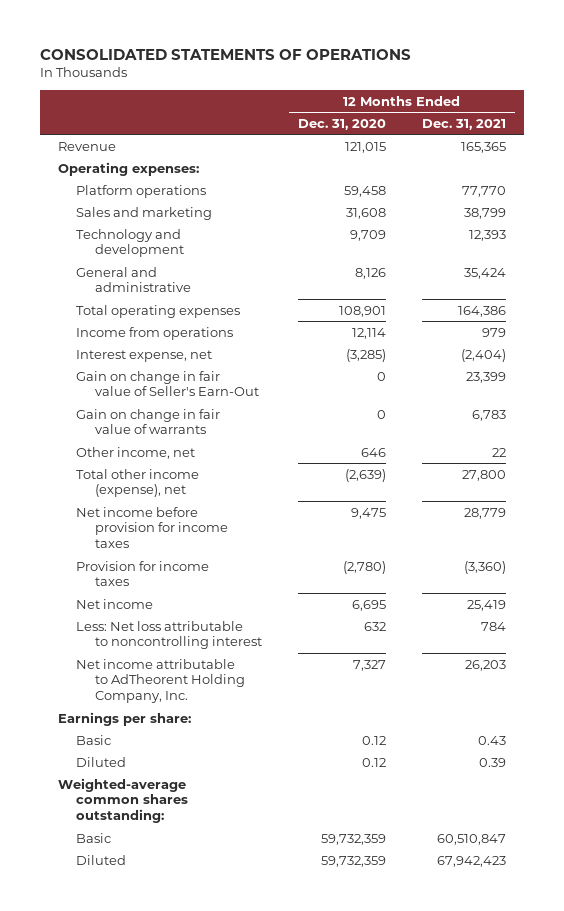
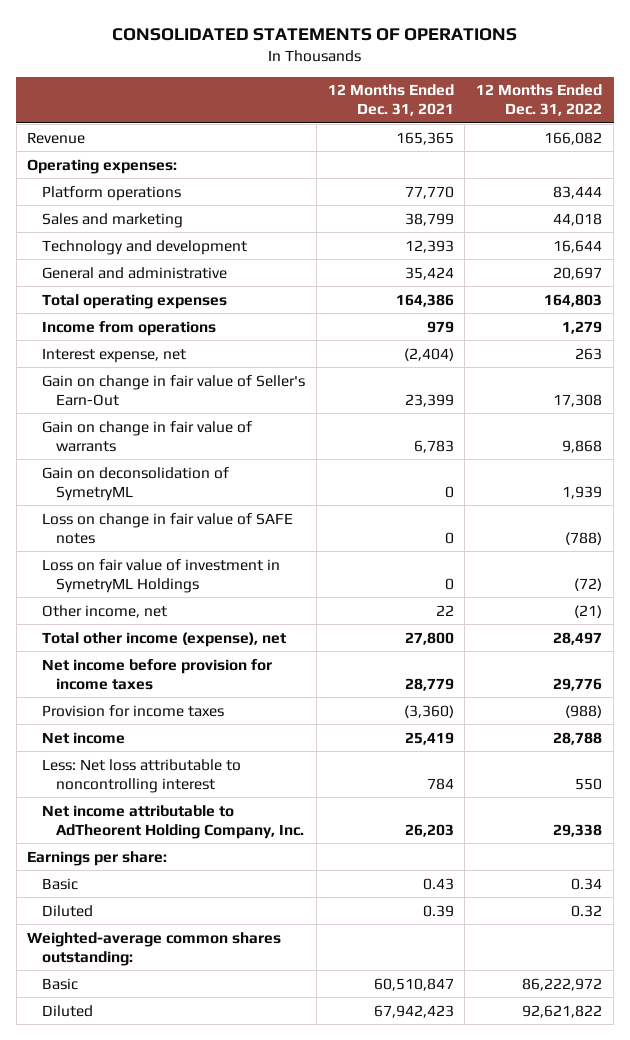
- | 12 Months Ended Dec. 31, 2020 | 12 Months Ended Dec. 31, 2021
+ | 12 Months Ended Dec. 31, 2021 | 12 Months Ended Dec. 31, 2022
+ Gain on deconsolidation of SymetryML | 0 | 1,939
+ Loss on change in fair value of SAFE notes | 0 | (788)
+ Loss on fair value of investment in SymetryML Holdings | 0 | (72)

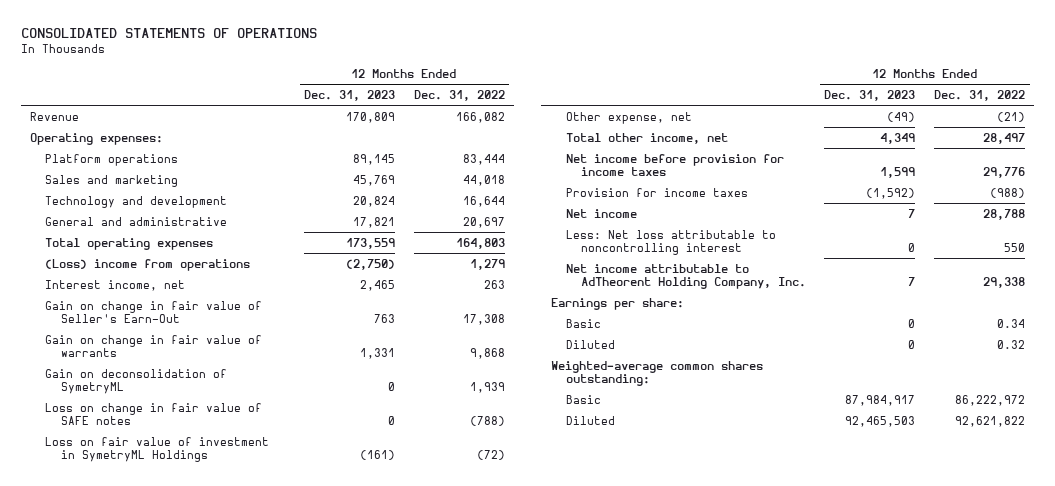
- | 12 Months Ended Dec. 31, 2021 | 12 Months Ended Dec. 31, 2022
+ | 12 Months Ended Dec. 31, 2023 | 12 Months Ended Dec. 31, 2022
- Income from operations | 979 | 1,279
- Interest expense, net | (2,404) | 263
+ (Loss) income from operations | (2,750) | 1,279
+ Interest income, net | 2,465 | 263
- Other income, net | 22 | (21)
- Total other income (expense), net | 27,800 | 28,497
+ Other expense, net | (49) | (21)
+ Total other income, net | 4,349 | 28,497

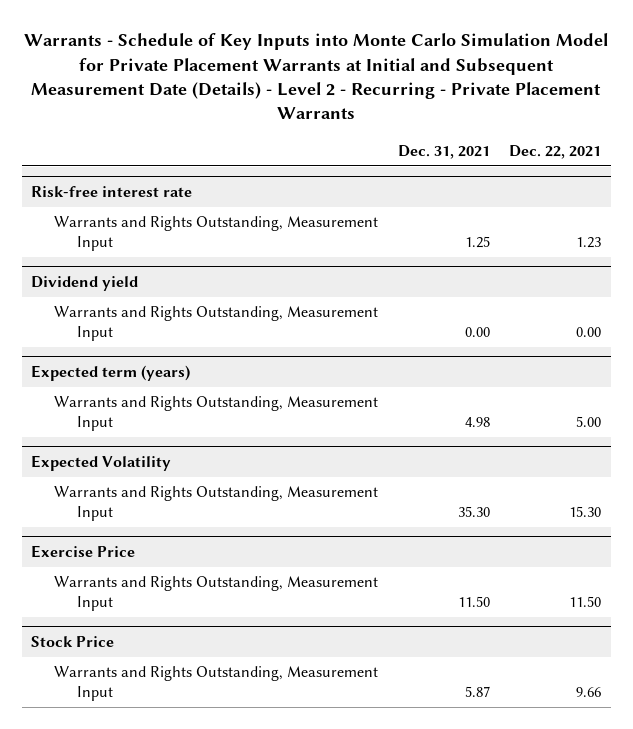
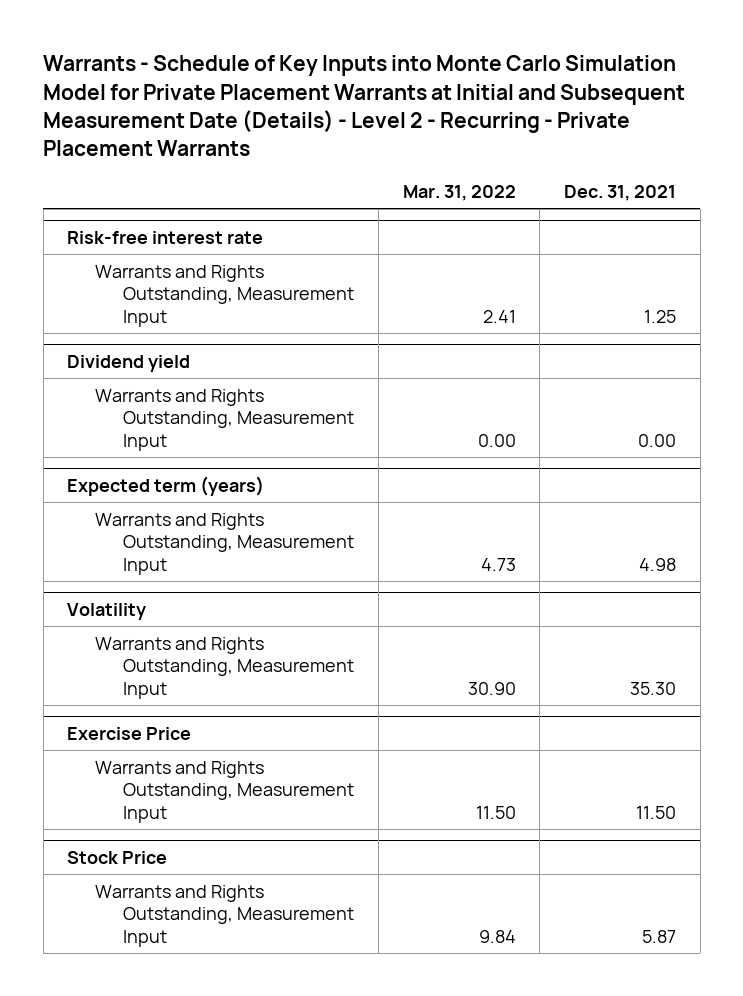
- | Dec. 31, 2021 | Dec. 22, 2021
+ | Mar. 31, 2022 | Dec. 31, 2021
- Expected Volatility
+ Volatility

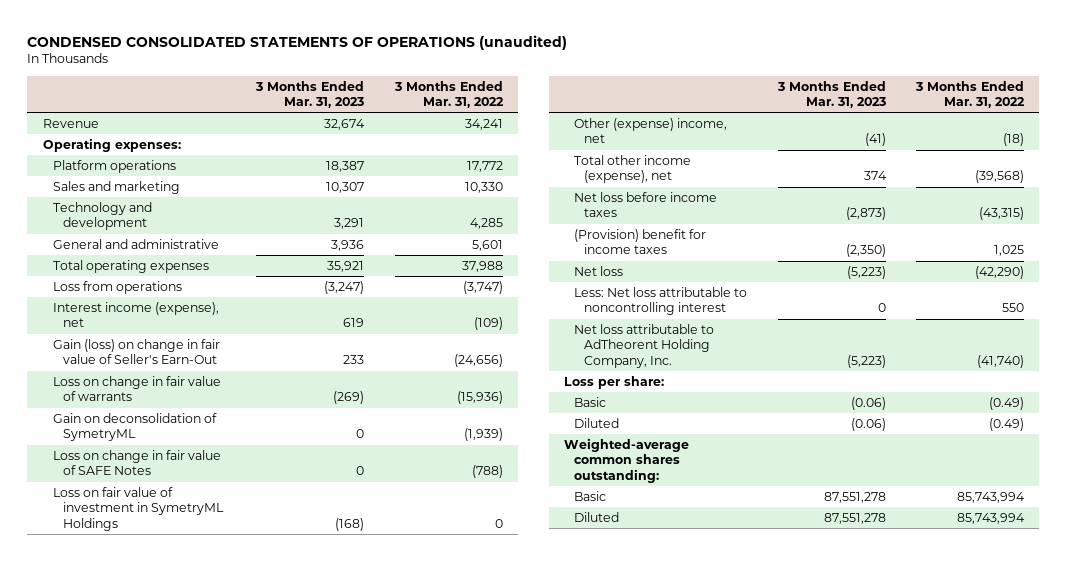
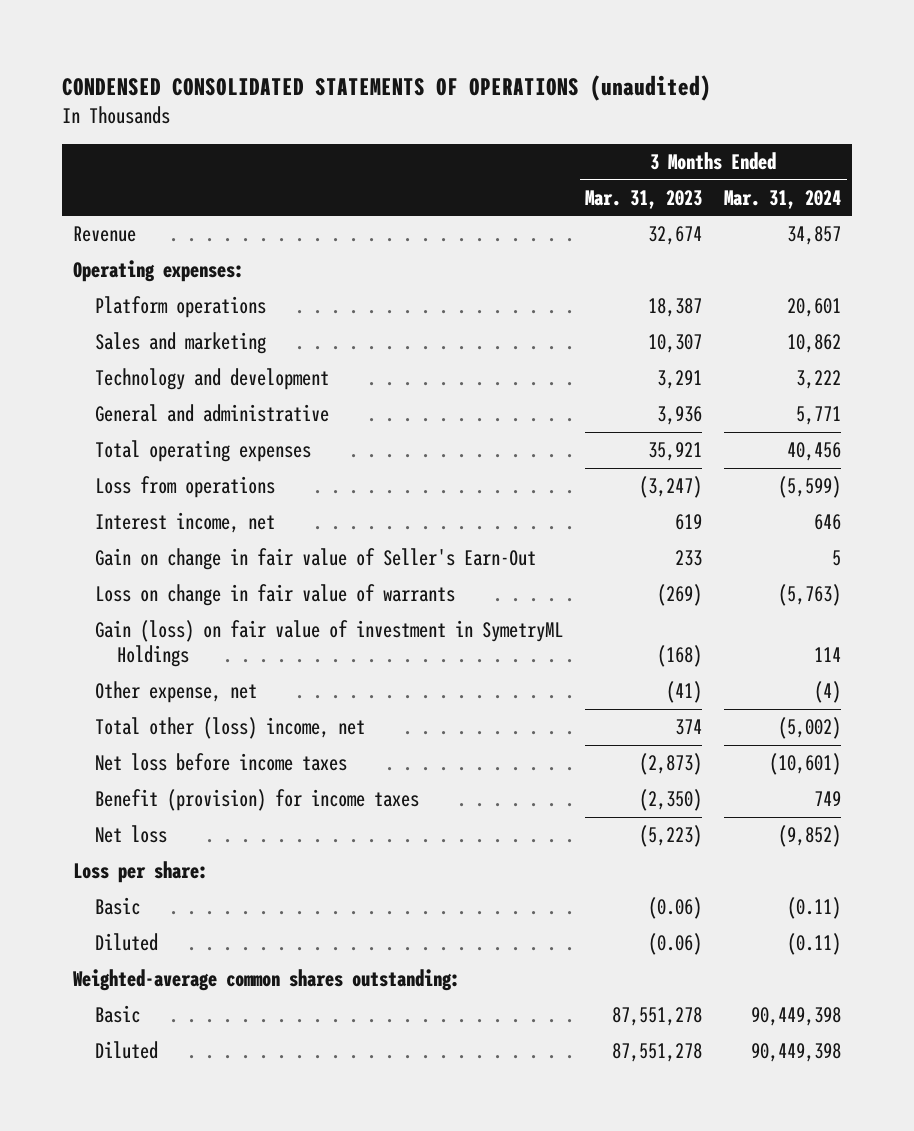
- | 3 Months Ended Mar. 31, 2023 | 3 Months Ended Mar. 31, 2022
+ | 3 Months Ended Mar. 31, 2023 | 3 Months Ended Mar. 31, 2024
- Interest income (expense), net | 619 | (109)
- Gain (loss) on change in fair value of Seller's Earn-Out | 233 | (24,656)
+ Interest income, net | 619 | 646
+ Gain on change in fair value of Seller's Earn-Out | 233 | 5
- Gain on deconsolidation of SymetryML | 0 | (1,939)
- Loss on change in fair value of SAFE Notes | 0 | (788)
- Loss on fair value of investment in SymetryML Holdings | (168) | 0
- Other (expense) income, net | (41) | (18)
- Total other income (expense), net | 374 | (39,568)
+ Gain (loss) on fair value of investment in SymetryML Holdings | (168) | 114
+ Other expense, net | (41) | (4)
+ Total other (loss) income, net | 374 | (5,002)
- (Provision) benefit for income taxes | (2,350) | 1,025
+ Benefit (provision) for income taxes | (2,350) | 749
- Less: Net loss attributable to noncontrolling interest | 0 | 550
- Net loss attributable to AdTheorent Holding Company, Inc. | (5,223) | (41,740)

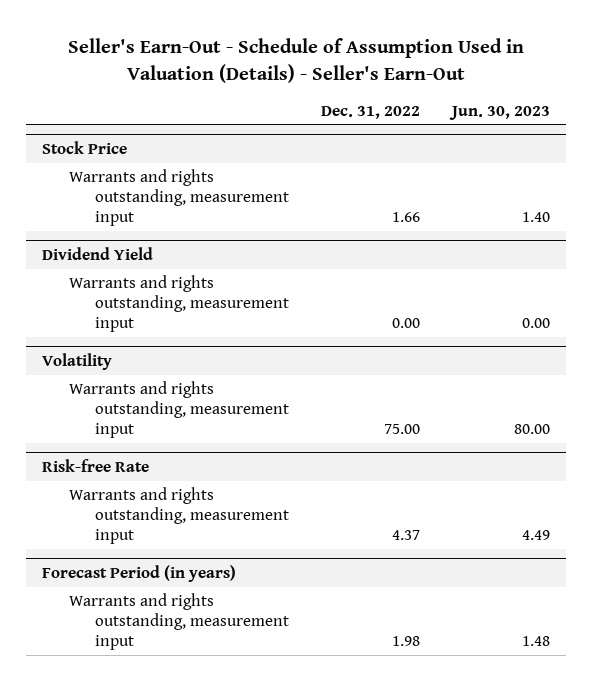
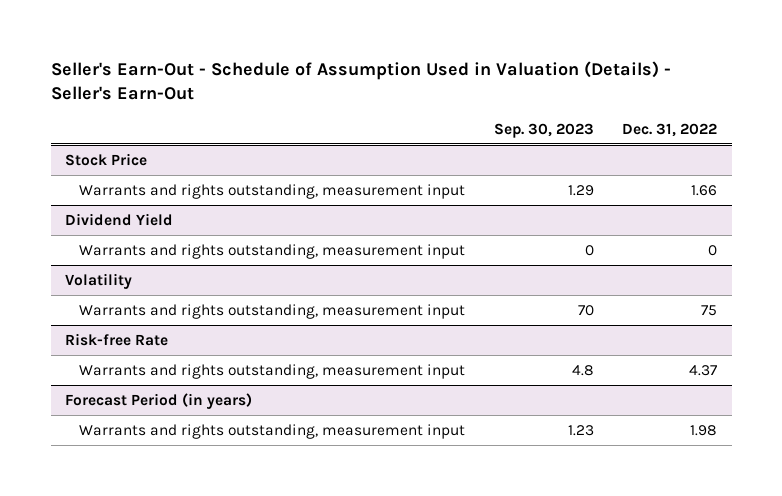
- | Dec. 31, 2022 | Jun. 30, 2023
+ | Sep. 30, 2023 | Dec. 31, 2022
@ Dividend Yield
- Warrants and rights outstanding, measurement input | 0.00 | 0.00
+ Warrants and rights outstanding, measurement input | 0 | 0
@ Volatility
- Warrants and rights outstanding, measurement input | 75.00 | 80.00
+ Warrants and rights outstanding, measurement input | 70 | 75

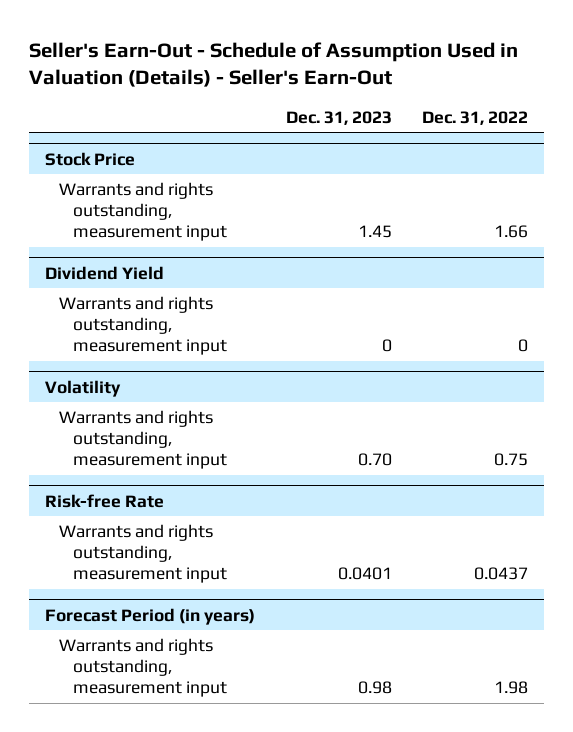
- | Sep. 30, 2023 | Dec. 31, 2022
+ | Dec. 31, 2023 | Dec. 31, 2022
@ Volatility
- Warrants and rights outstanding, measurement input | 70 | 75
+ Warrants and rights outstanding, measurement input | 0.70 | 0.75
@ Risk-free Rate
- Warrants and rights outstanding, measurement input | 4.8 | 4.37
+ Warrants and rights outstanding, measurement input | 0.0401 | 0.0437

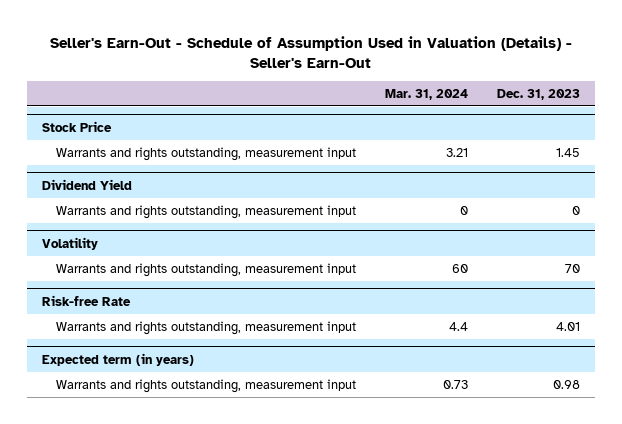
- | Dec. 31, 2023 | Dec. 31, 2022
+ | Mar. 31, 2024 | Dec. 31, 2023
@ Volatility
- Warrants and rights outstanding, measurement input | 0.70 | 0.75
+ Warrants and rights outstanding, measurement input | 60 | 70
@ Risk-free Rate
- Warrants and rights outstanding, measurement input | 0.0401 | 0.0437
- Forecast Period (in years)
@ Risk-free Rate
+ Warrants and rights outstanding, measurement input | 4.4 | 4.01
+ Expected term (in years)

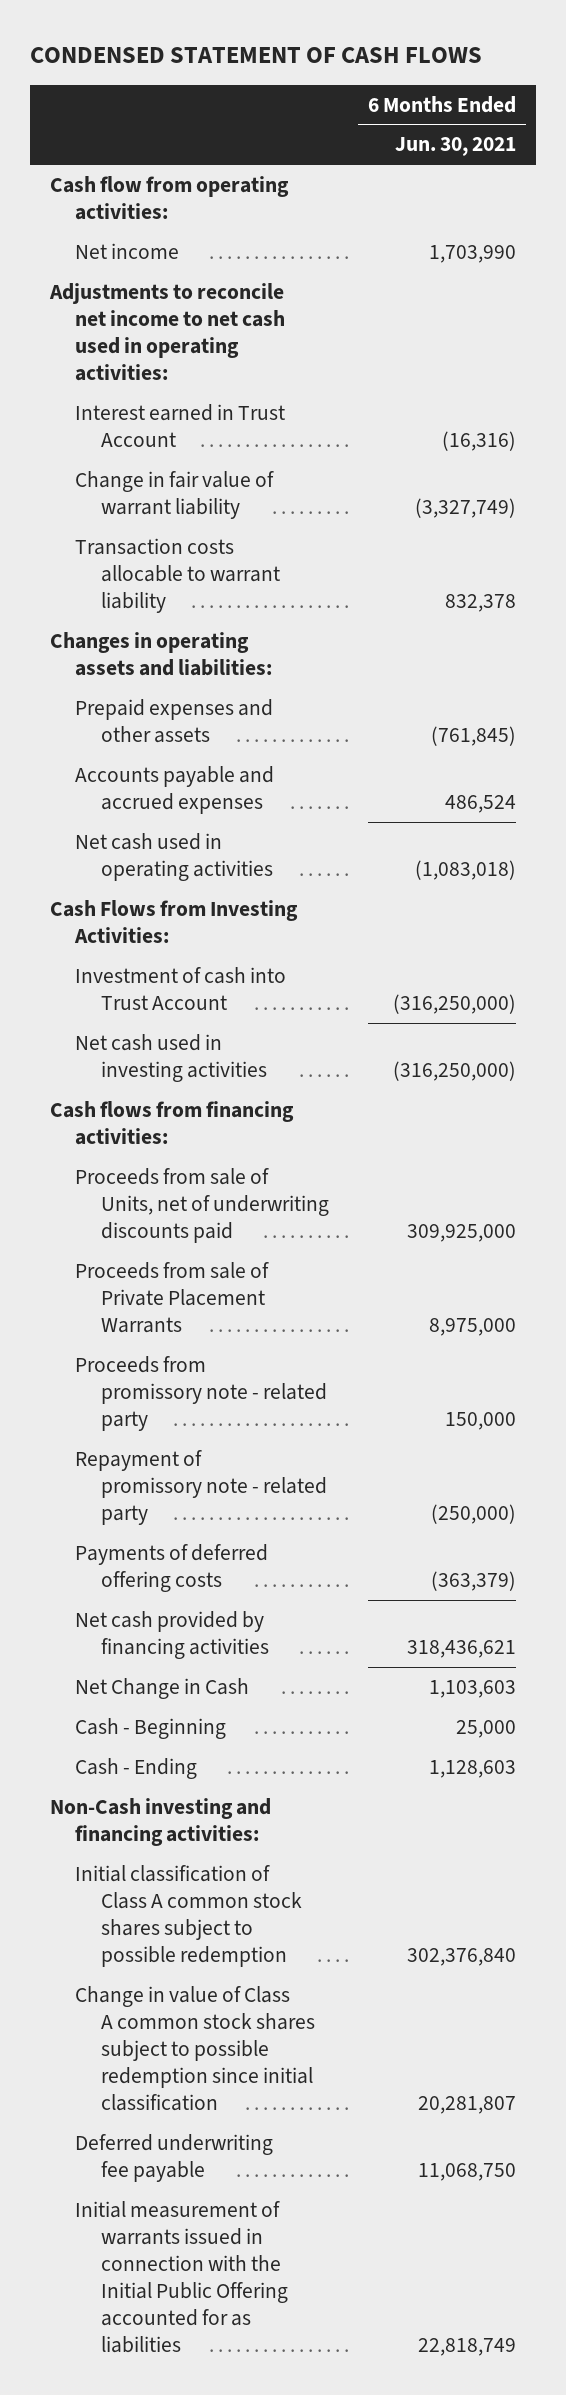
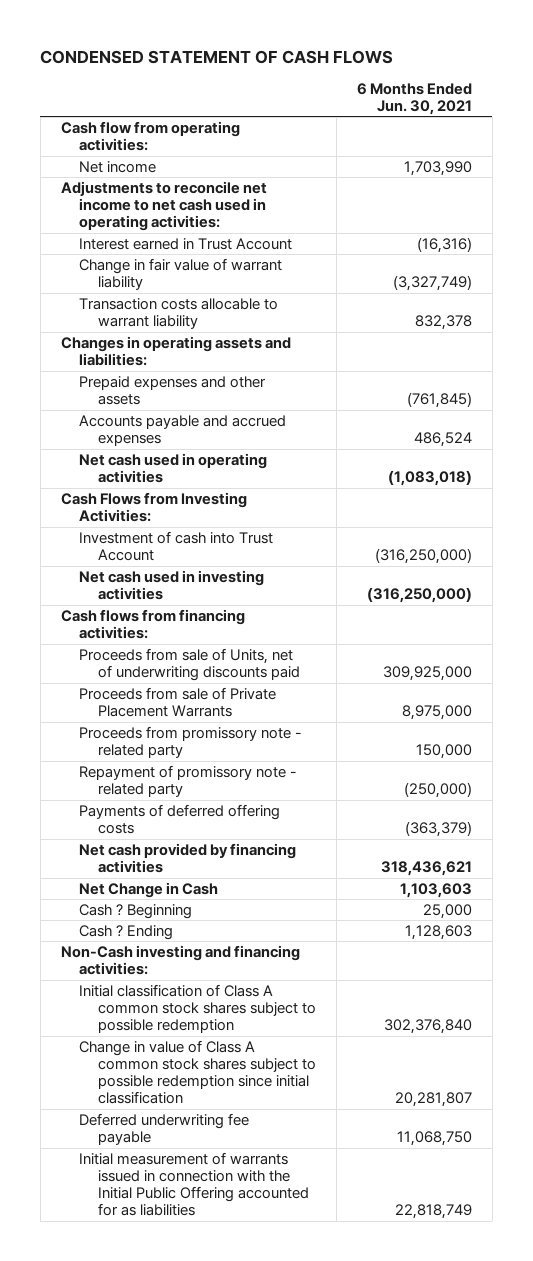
- Cash - Beginning | 25,000
- Cash - Ending | 1,128,603
+ Cash ? Beginning | 25,000
+ Cash ? Ending | 1,128,603

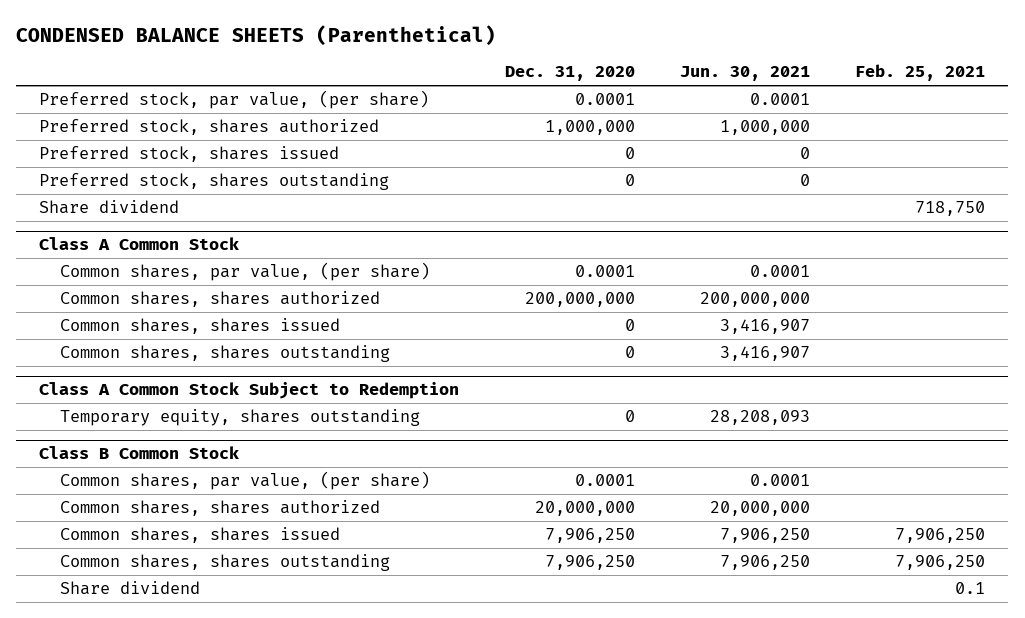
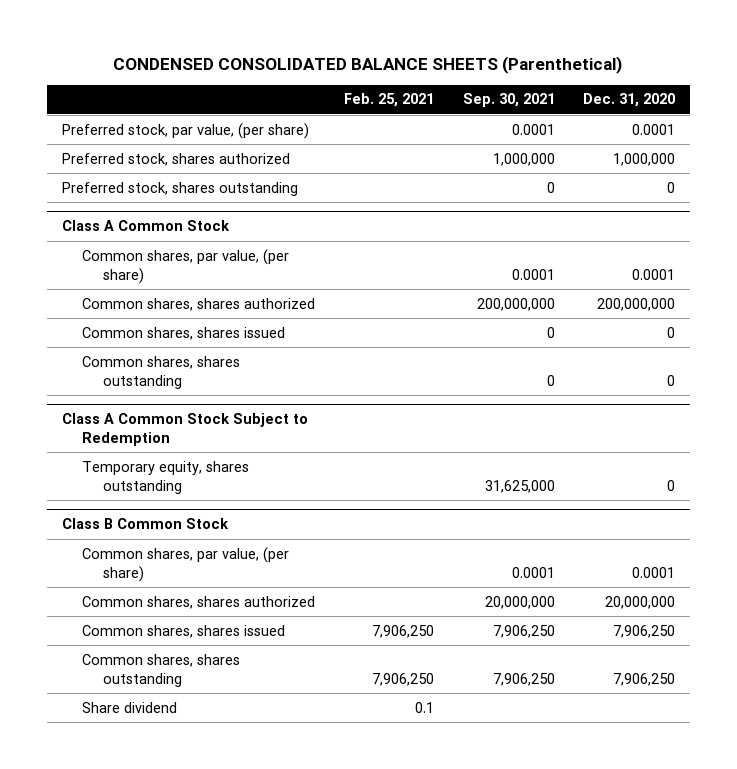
- CONDENSED BALANCE SHEETS (Parenthetical)
+ CONDENSED CONSOLIDATED BALANCE SHEETS (Parenthetical)
- | Dec. 31, 2020 | Jun. 30, 2021 | Feb. 25, 2021
+ | Feb. 25, 2021 | Sep. 30, 2021 | Dec. 31, 2020
- Preferred stock, shares issued | 0 | 0 |
- Share dividend | | | 718,750

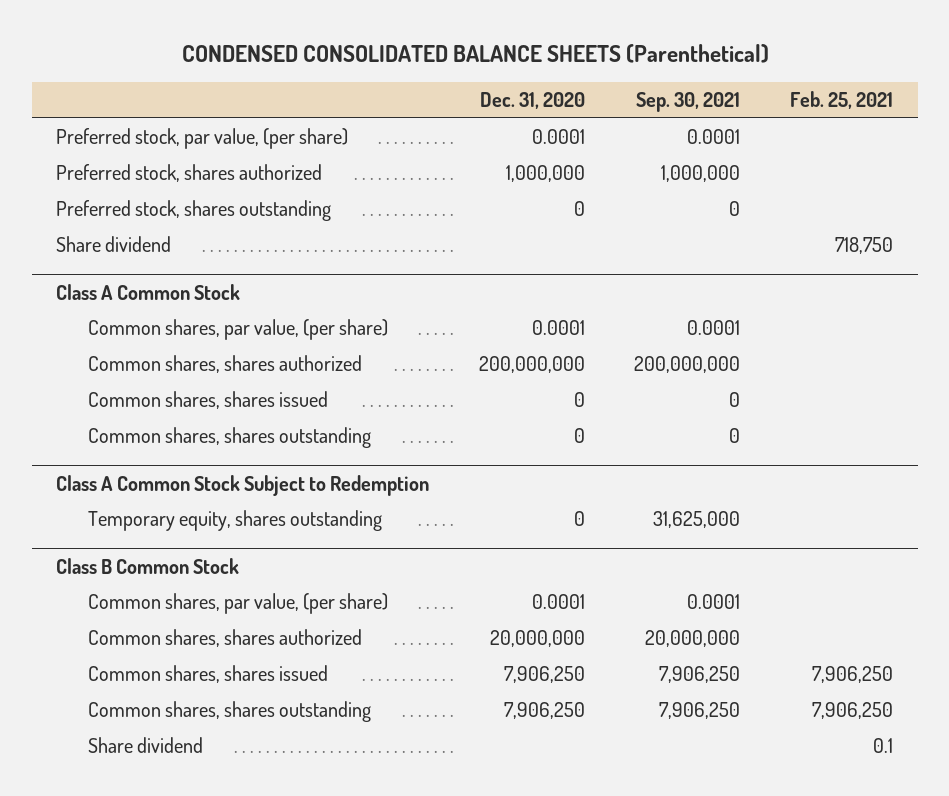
- | Feb. 25, 2021 | Sep. 30, 2021 | Dec. 31, 2020
+ | Dec. 31, 2020 | Sep. 30, 2021 | Feb. 25, 2021
+ Share dividend | | | 718,750

